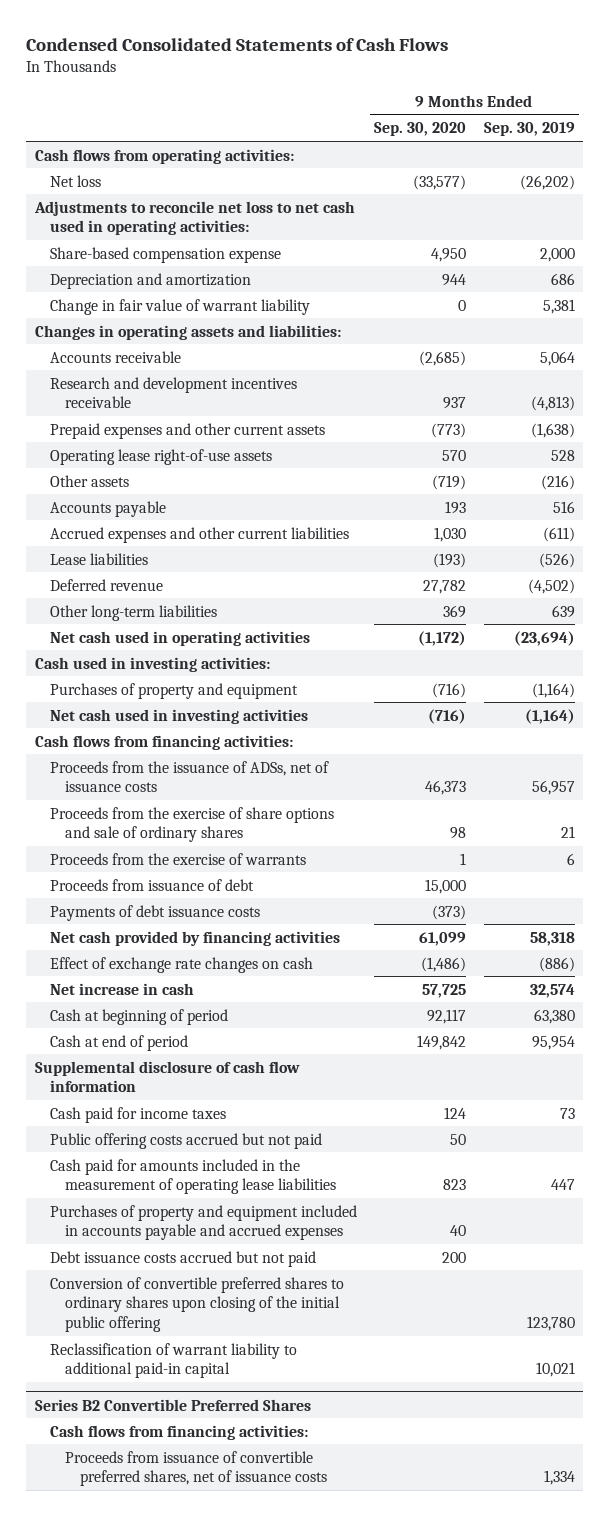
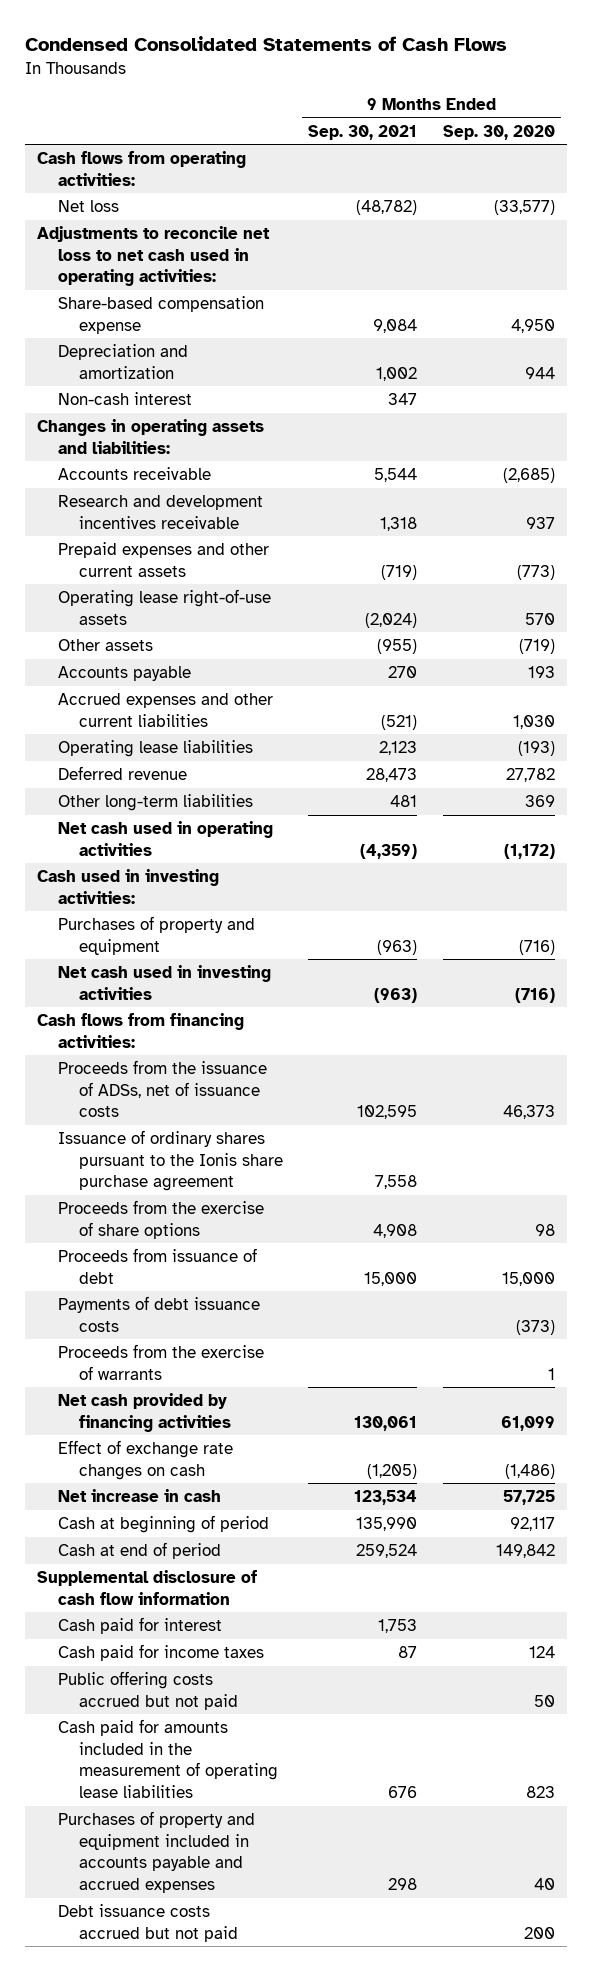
- | 9 Months Ended Sep. 30, 2020 | 9 Months Ended Sep. 30, 2019
+ | 9 Months Ended Sep. 30, 2021 | 9 Months Ended Sep. 30, 2020
- Change in fair value of warrant liability | 0 | 5,381
+ Non-cash interest | 347 |
- Lease liabilities | (193) | (526)
+ Operating lease liabilities | 2,123 | (193)
- Proceeds from the exercise of share options and sale of ordinary shares | 98 | 21
+ Issuance of ordinary shares pursuant to the Ionis share purchase agreement | 7,558 |
+ Proceeds from the exercise of share options | 4,908 | 98
moved down: Proceeds from the exercise of warrants | | 1
+ Cash paid for interest | 1,753 |
- Conversion of convertible preferred shares to ordinary shares upon closing of the initial public offering | | 123,780
- Reclassification of warrant liability to additional paid-in capital | | 10,021
- Series B2 Convertible Preferred Shares
- Cash flows from financing activities:
- Proceeds from issuance of convertible preferred shares, net of issuance costs | | 1,334

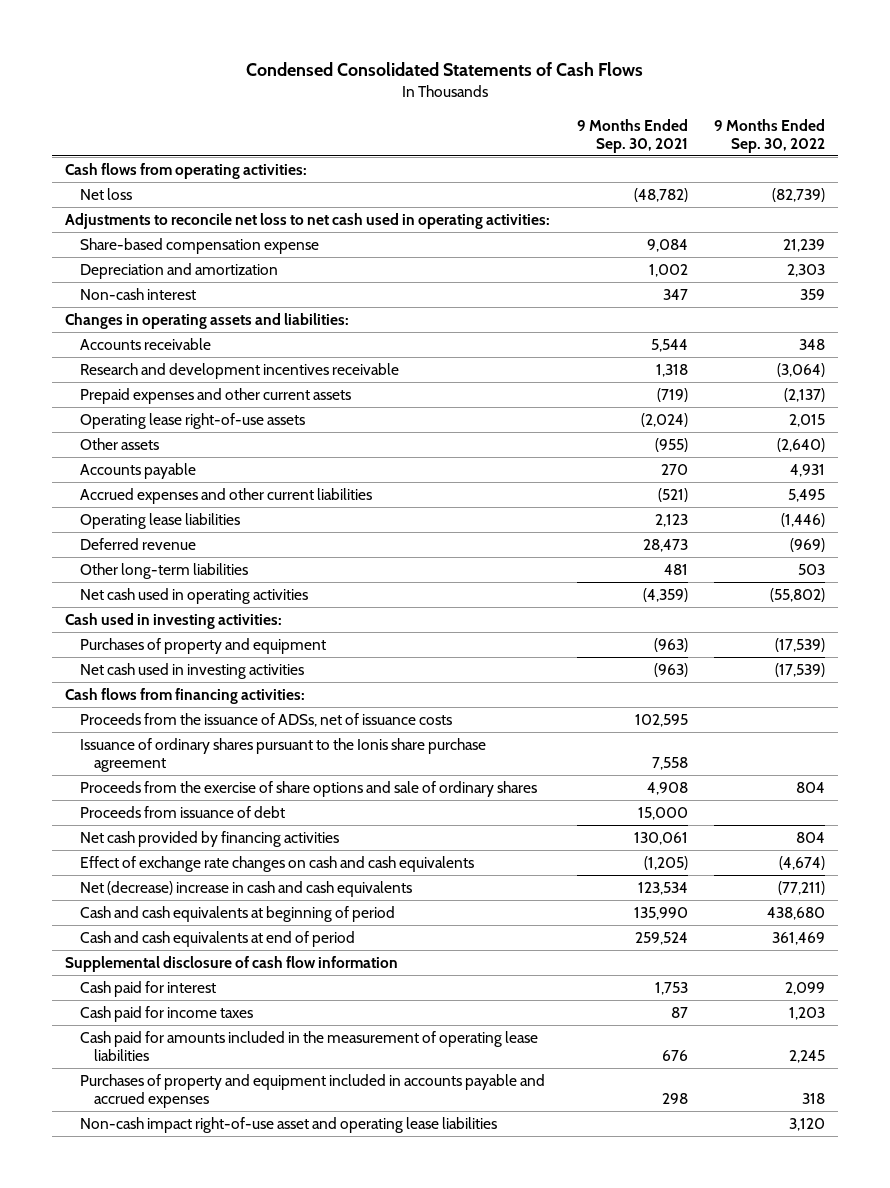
- | 9 Months Ended Sep. 30, 2021 | 9 Months Ended Sep. 30, 2020
+ | 9 Months Ended Sep. 30, 2021 | 9 Months Ended Sep. 30, 2022
- Proceeds from the exercise of share options | 4,908 | 98
+ Proceeds from the exercise of share options and sale of ordinary shares | 4,908 | 804
- Payments of debt issuance costs | | (373)
- Proceeds from the exercise of warrants | | 1
- Effect of exchange rate changes on cash | (1,205) | (1,486)
- Net increase in cash | 123,534 | 57,725
- Cash at beginning of period | 135,990 | 92,117
- Cash at end of period | 259,524 | 149,842
+ Effect of exchange rate changes on cash and cash equivalents | (1,205) | (4,674)
+ Net (decrease) increase in cash and cash equivalents | 123,534 | (77,211)
+ Cash and cash equivalents at beginning of period | 135,990 | 438,680
+ Cash and cash equivalents at end of period | 259,524 | 361,469
- Public offering costs accrued but not paid | | 50
- Debt issuance costs accrued but not paid | | 200
+ Non-cash impact right-of-use asset and operating lease liabilities | | 3,120

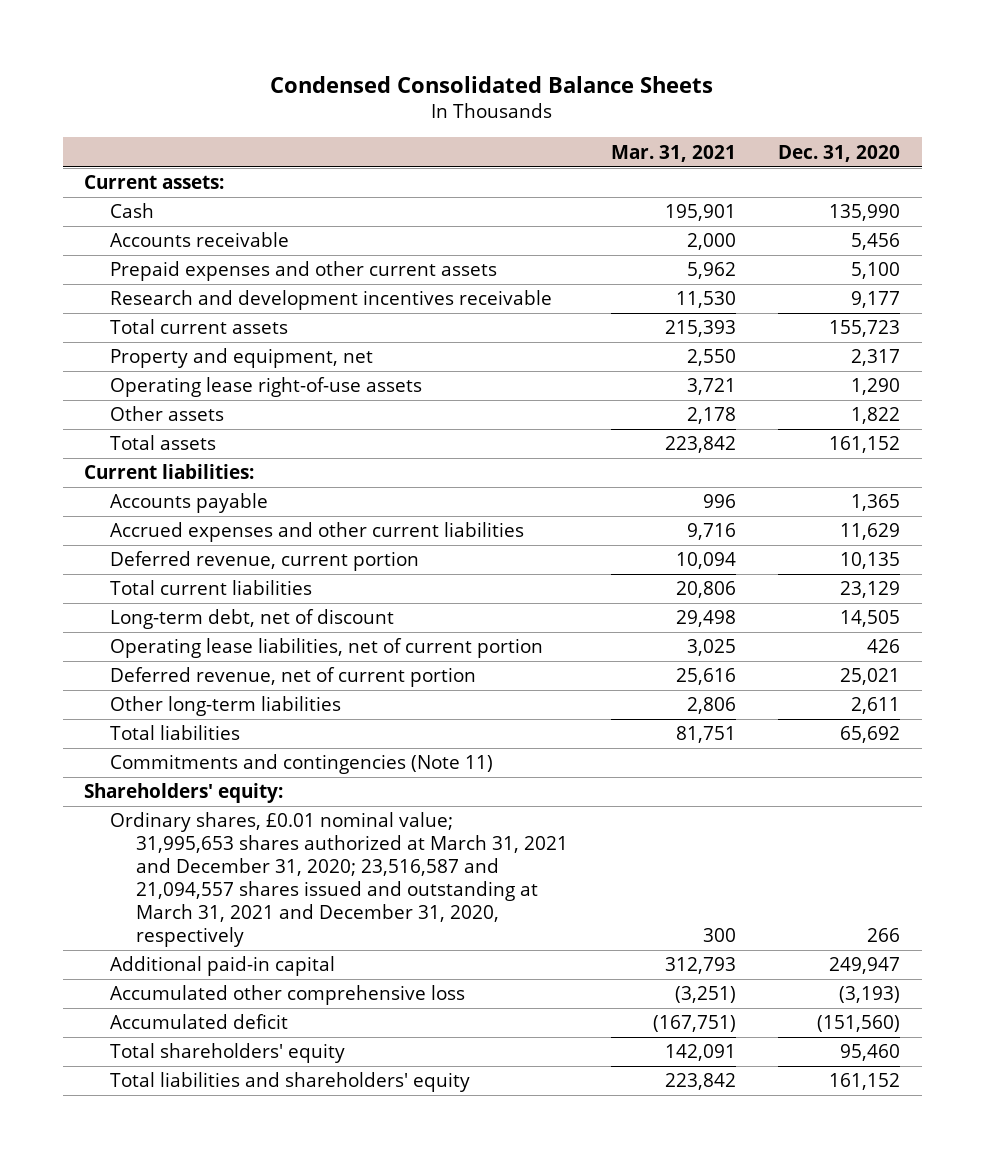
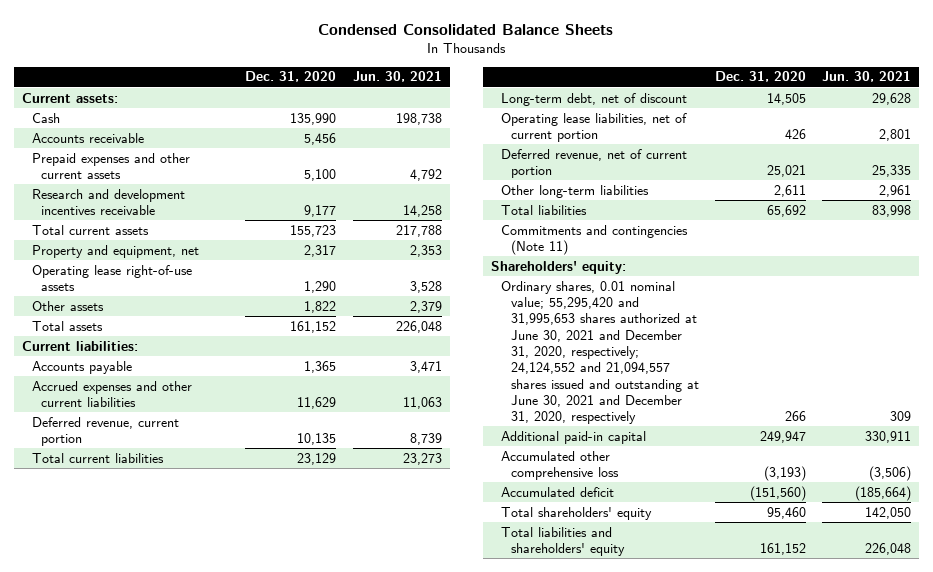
- | Mar. 31, 2021 | Dec. 31, 2020
+ | Dec. 31, 2020 | Jun. 30, 2021
- Ordinary shares, £0.01 nominal value; 31,995,653 shares authorized at March 31, 2021 and December 31, 2020; 23,516,587 and 21,094,557 shares issued and outstanding at March 31, 2021 and December 31, 2020, respectively | 300 | 266
+ Ordinary shares, 0.01 nominal value; 55,295,420 and 31,995,653 shares authorized at June 30, 2021 and December 31, 2020, respectively; 24,124,552 and 21,094,557 shares issued and outstanding at June 30, 2021 and December 31, 2020, respectively | 266 | 309

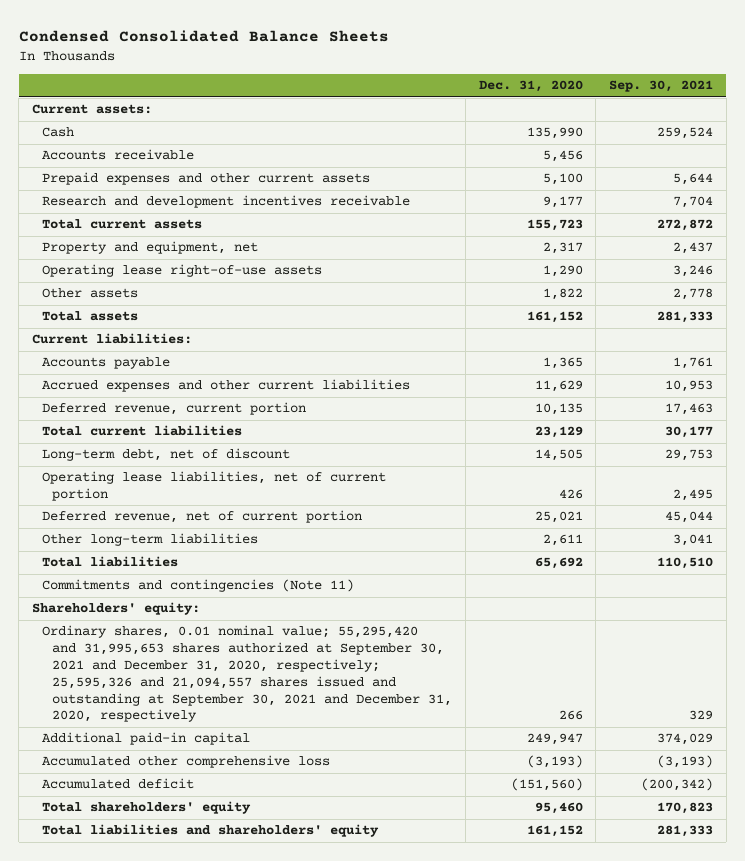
- | Dec. 31, 2020 | Jun. 30, 2021
+ | Dec. 31, 2020 | Sep. 30, 2021
- Ordinary shares, 0.01 nominal value; 55,295,420 and 31,995,653 shares authorized at June 30, 2021 and December 31, 2020, respectively; 24,124,552 and 21,094,557 shares issued and outstanding at June 30, 2021 and December 31, 2020, respectively | 266 | 309
+ Ordinary shares, 0.01 nominal value; 55,295,420 and 31,995,653 shares authorized at September 30, 2021 and December 31, 2020, respectively; 25,595,326 and 21,094,557 shares issued and outstanding at September 30, 2021 and December 31, 2020, respectively | 266 | 329

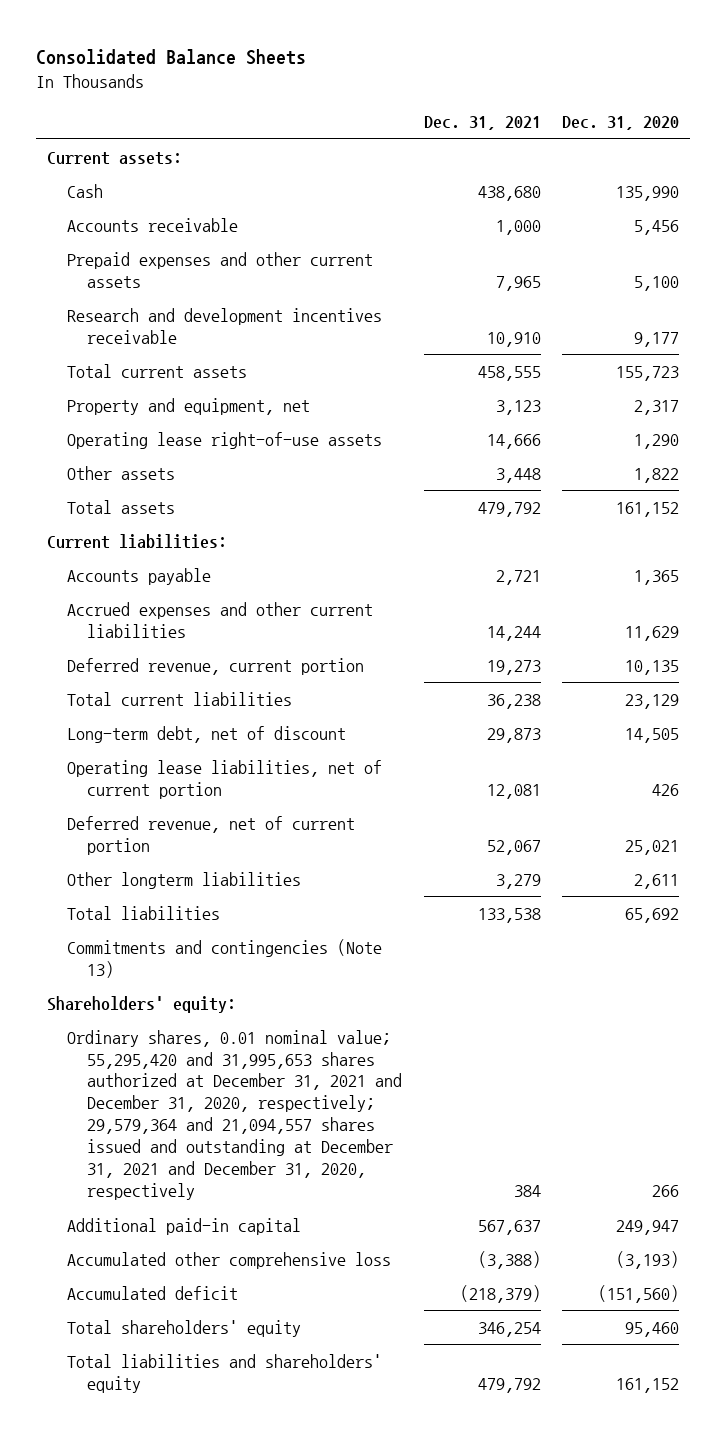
- Condensed Consolidated Balance Sheets
+ Consolidated Balance Sheets
- | Dec. 31, 2020 | Sep. 30, 2021
+ | Dec. 31, 2021 | Dec. 31, 2020
- Other long-term liabilities | 2,611 | 3,041
+ Other longterm liabilities | 3,279 | 2,611
- Commitments and contingencies (Note 11)
+ Commitments and contingencies (Note 13)
- Ordinary shares, 0.01 nominal value; 55,295,420 and 31,995,653 shares authorized at September 30, 2021 and December 31, 2020, respectively; 25,595,326 and 21,094,557 shares issued and outstanding at September 30, 2021 and December 31, 2020, respectively | 266 | 329
+ Ordinary shares, 0.01 nominal value; 55,295,420 and 31,995,653 shares authorized at December 31, 2021 and December 31, 2020, respectively; 29,579,364 and 21,094,557 shares issued and outstanding at December 31, 2021 and December 31, 2020, respectively | 384 | 266

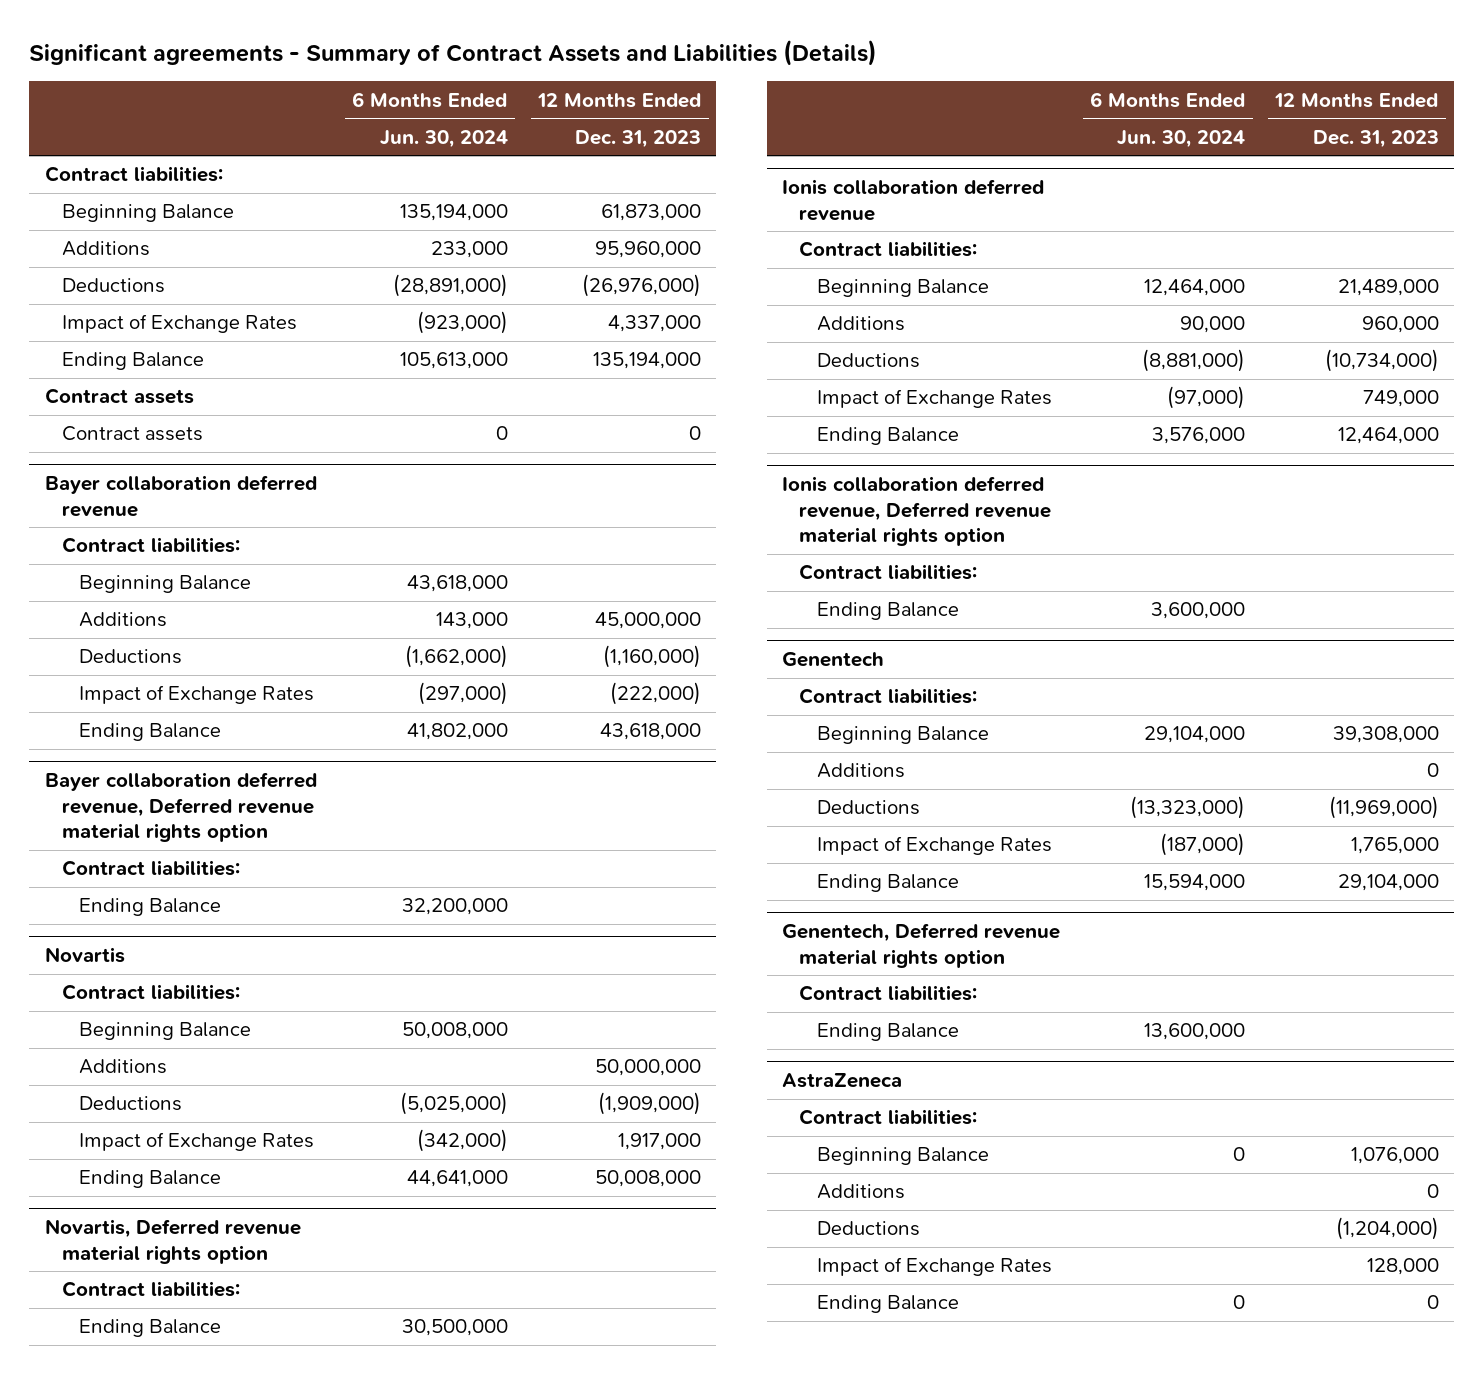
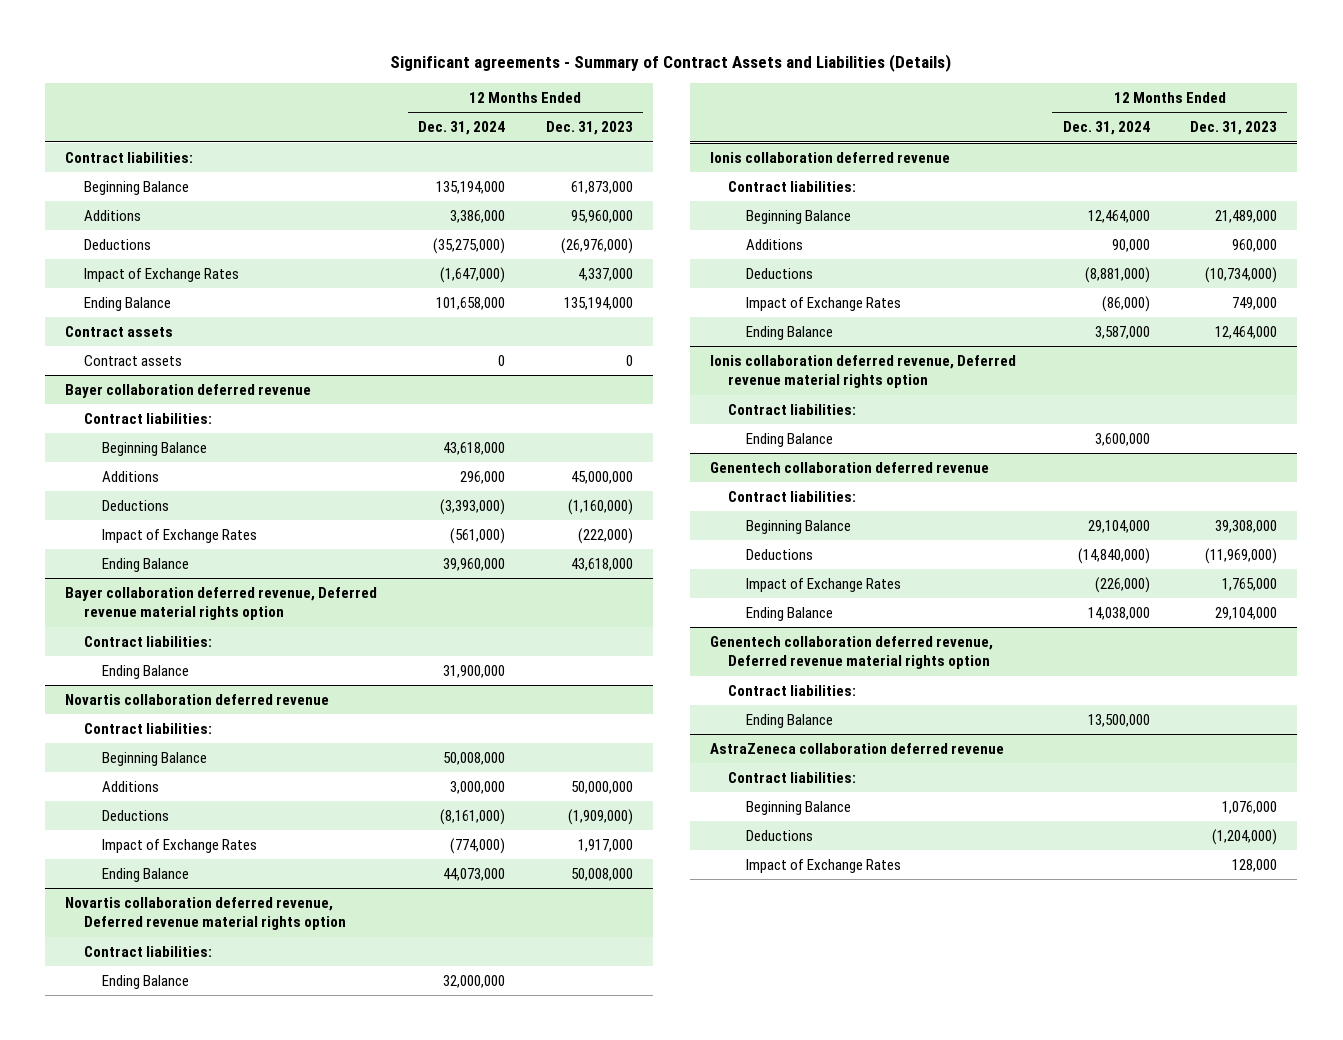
- | 6 Months Ended Jun. 30, 2024 | 12 Months Ended Dec. 31, 2023
+ | 12 Months Ended Dec. 31, 2024 | 12 Months Ended Dec. 31, 2023
- Novartis
+ Novartis collaboration deferred revenue
- Novartis, Deferred revenue material rights option
+ Novartis collaboration deferred revenue, Deferred revenue material rights option
- Genentech
+ Genentech collaboration deferred revenue
- Additions | | 0
- Genentech, Deferred revenue material rights option
+ Genentech collaboration deferred revenue, Deferred revenue material rights option
- AstraZeneca
+ AstraZeneca collaboration deferred revenue
- Additions | | 0
- Ending Balance | 0 | 0

